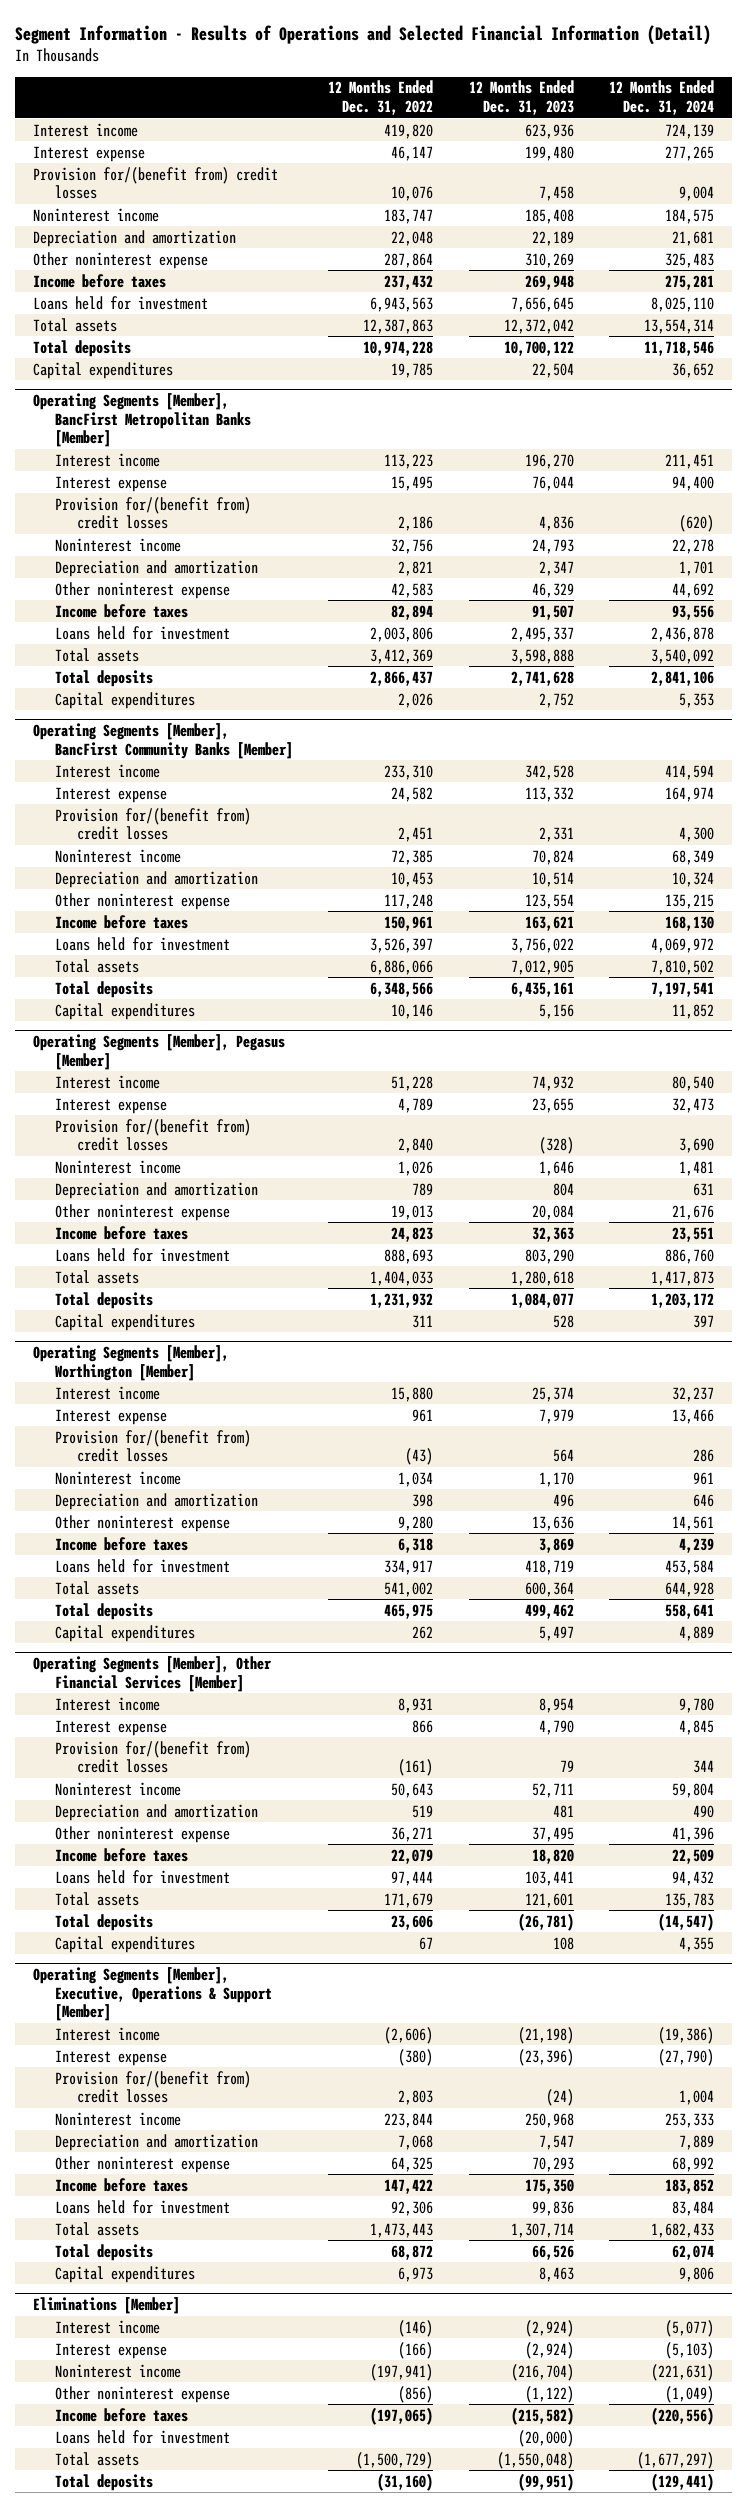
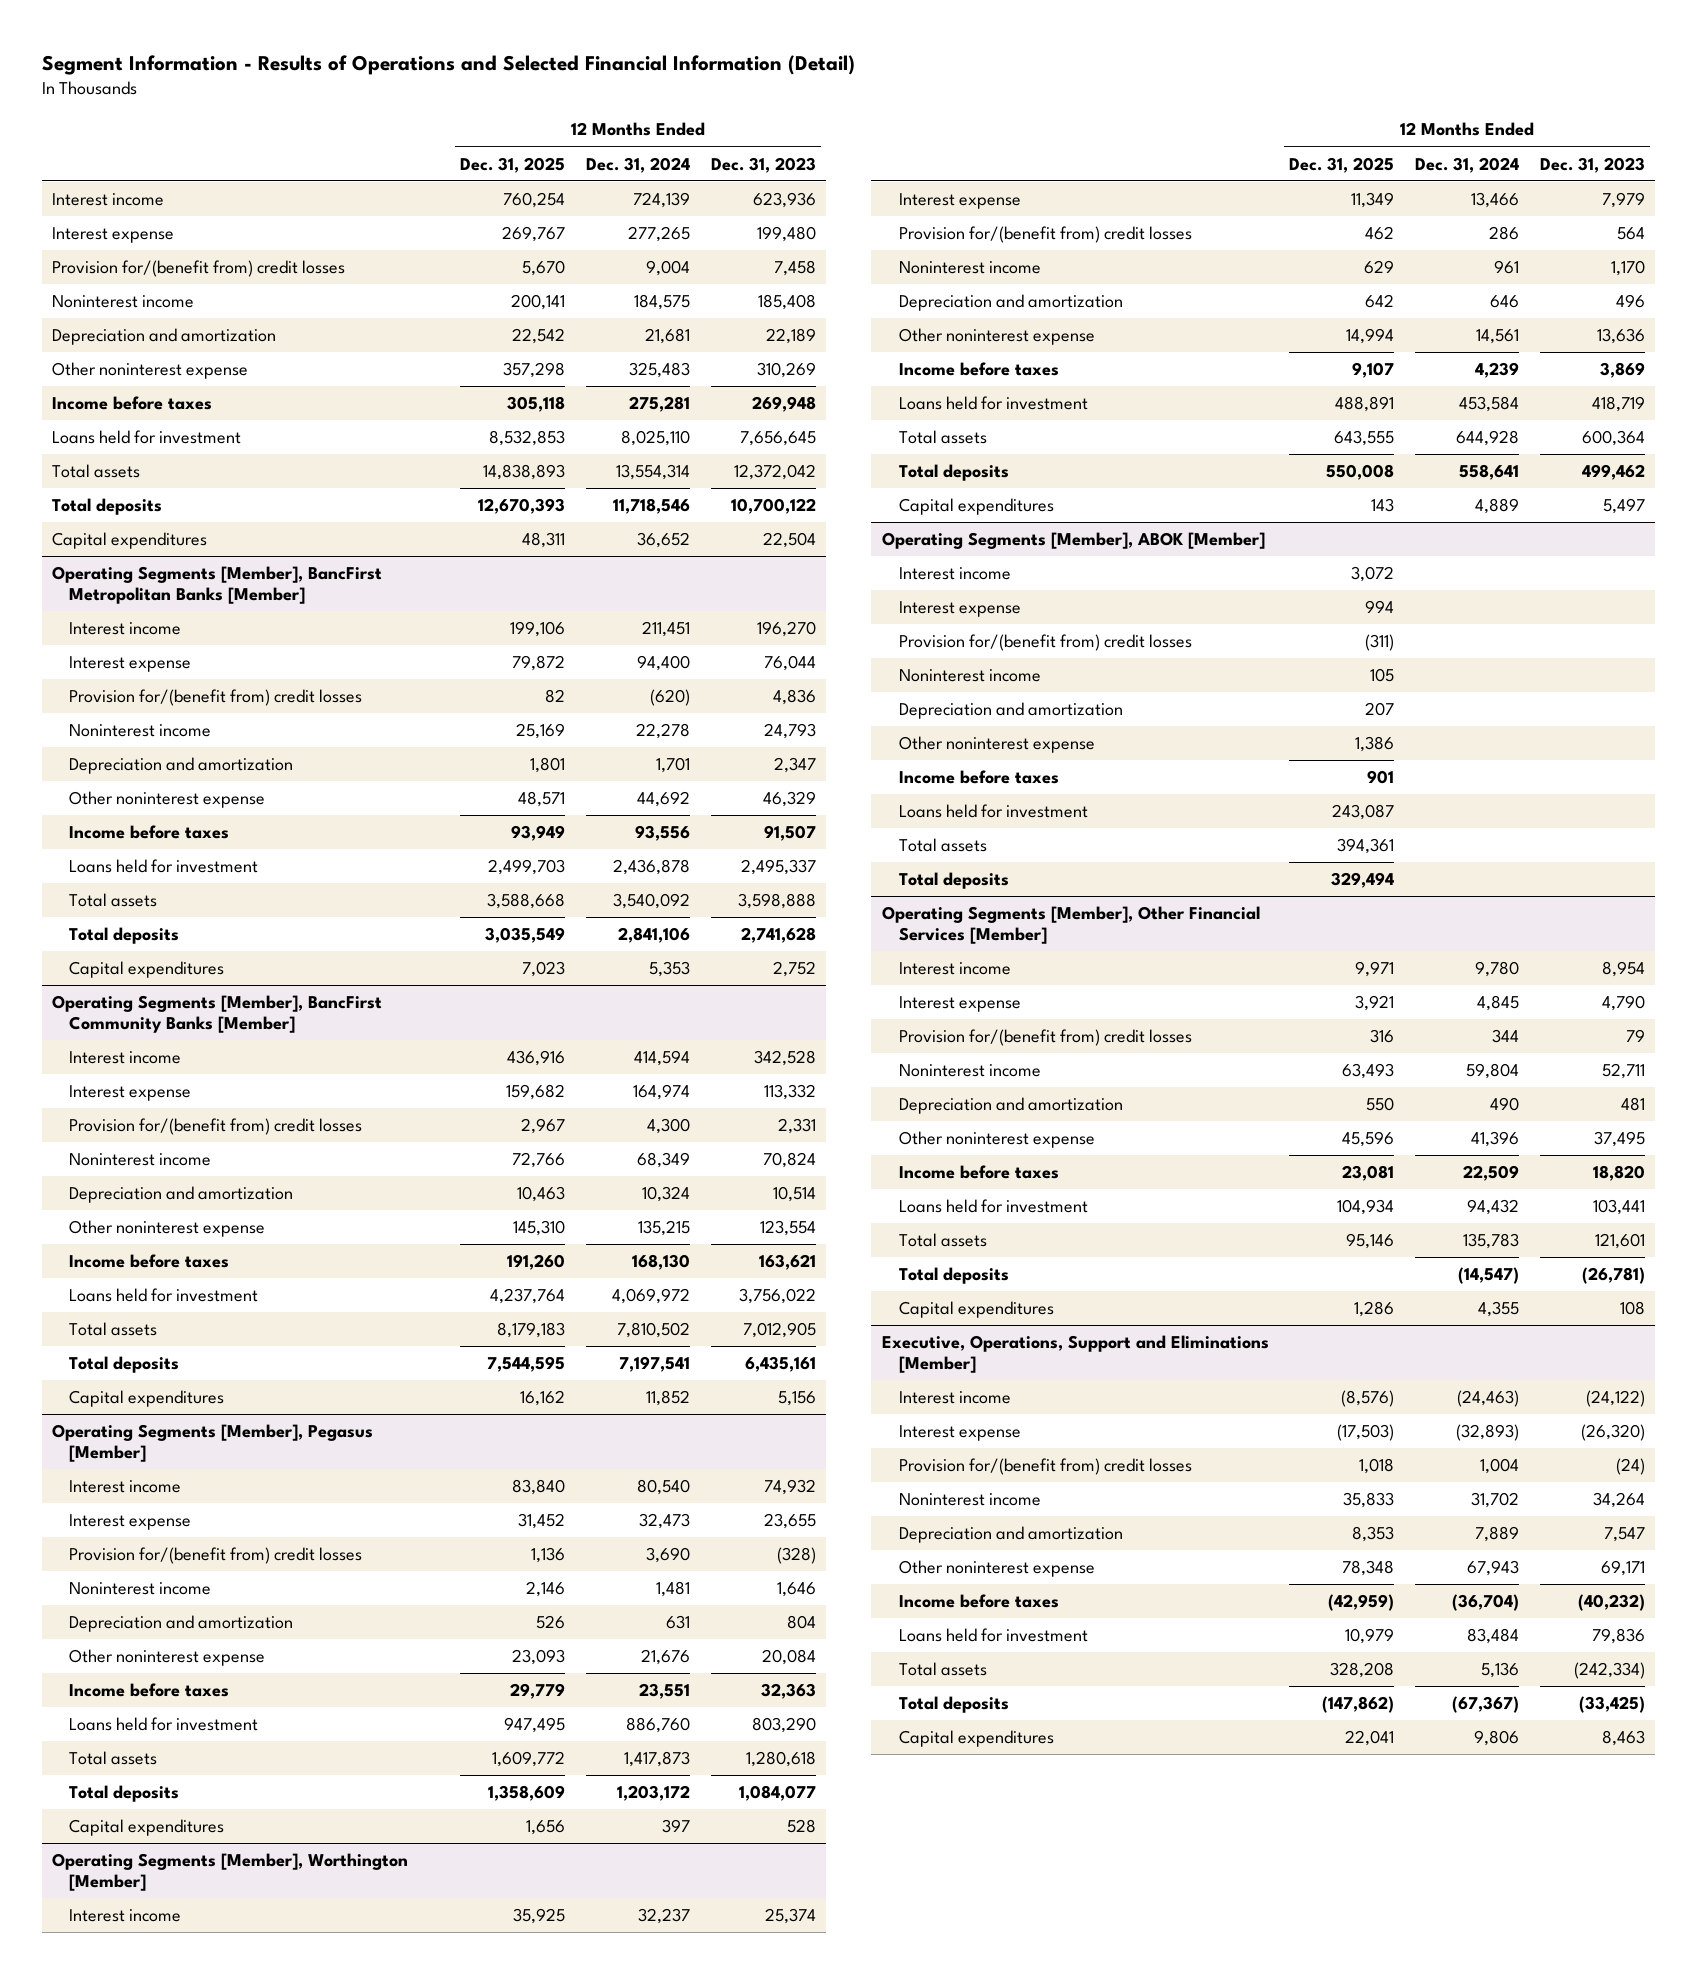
- | 12 Months Ended Dec. 31, 2022 | 12 Months Ended Dec. 31, 2023 | 12 Months Ended Dec. 31, 2024
+ | 12 Months Ended Dec. 31, 2025 | 12 Months Ended Dec. 31, 2024 | 12 Months Ended Dec. 31, 2023
+ Operating Segments [Member], ABOK [Member]
+ Interest income | 3,072 | |
+ Interest expense | 994 | |
+ Provision for/(benefit from) credit losses | (311) | |
+ Noninterest income | 105 | |
+ Depreciation and amortization | 207 | |
+ Other noninterest expense | 1,386 | |
+ Income before taxes | 901 | |
+ Loans held for investment | 243,087 | |
+ Total assets | 394,361 | |
+ Total deposits | 329,494 | |
- Operating Segments [Member], Executive, Operations & Support [Member]
- Interest income | (2,606) | (21,198) | (19,386)
- Interest expense | (380) | (23,396) | (27,790)
+ Executive, Operations, Support and Eliminations [Member]
+ Interest income | (8,576) | (24,463) | (24,122)
+ Interest expense | (17,503) | (32,893) | (26,320)
- Noninterest income | 223,844 | 250,968 | 253,333
+ Noninterest income | 35,833 | 31,702 | 34,264
- Other noninterest expense | 64,325 | 70,293 | 68,992
- Income before taxes | 147,422 | 175,350 | 183,852
- Loans held for investment | 92,306 | 99,836 | 83,484
- Total assets | 1,473,443 | 1,307,714 | 1,682,433
- Total deposits | 68,872 | 66,526 | 62,074
+ Other noninterest expense | 78,348 | 67,943 | 69,171
+ Income before taxes | (42,959) | (36,704) | (40,232)
+ Loans held for investment | 10,979 | 83,484 | 79,836
+ Total assets | 328,208 | 5,136 | (242,334)
+ Total deposits | (147,862) | (67,367) | (33,425)
- Eliminations [Member]
- Interest income | (146) | (2,924) | (5,077)
- Interest expense | (166) | (2,924) | (5,103)
- Noninterest income | (197,941) | (216,704) | (221,631)
- Other noninterest expense | (856) | (1,122) | (1,049)
- Income before taxes | (197,065) | (215,582) | (220,556)
- Loans held for investment | | (20,000) |
- Total assets | (1,500,729) | (1,550,048) | (1,677,297)
- Total deposits | (31,160) | (99,951) | (129,441)

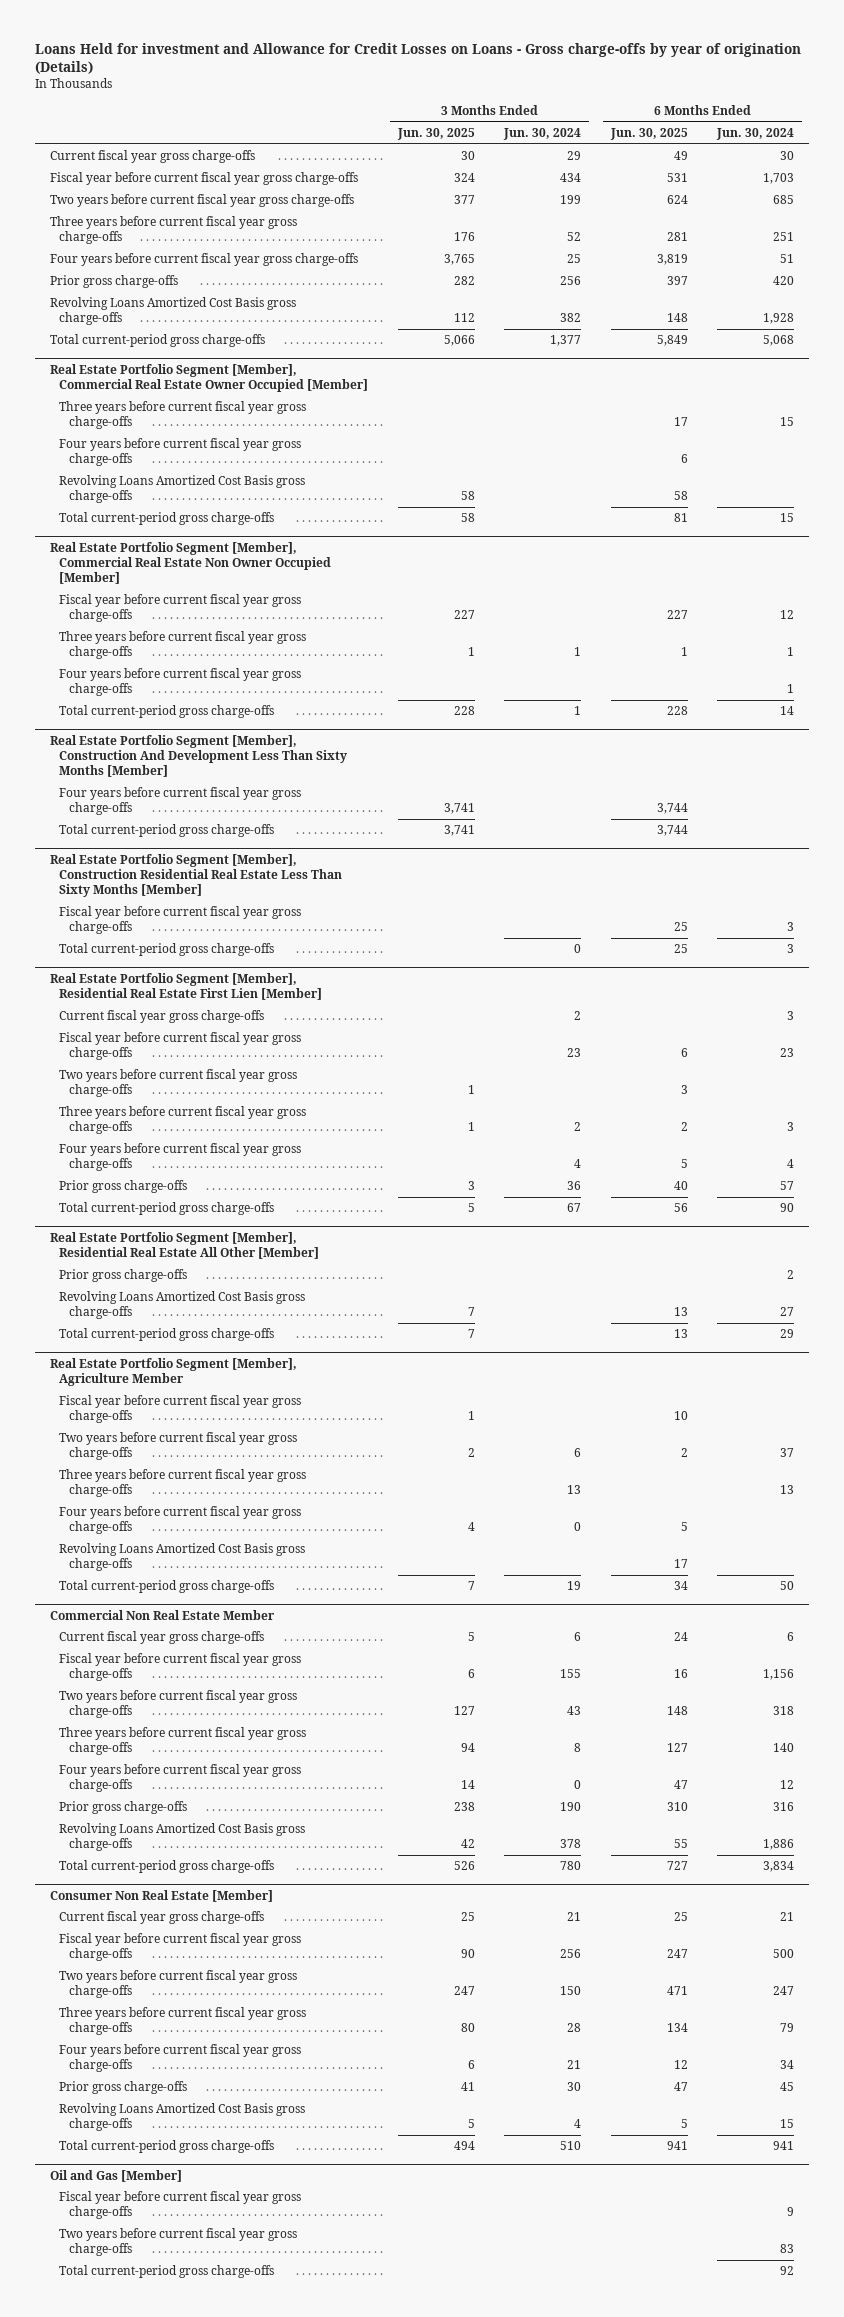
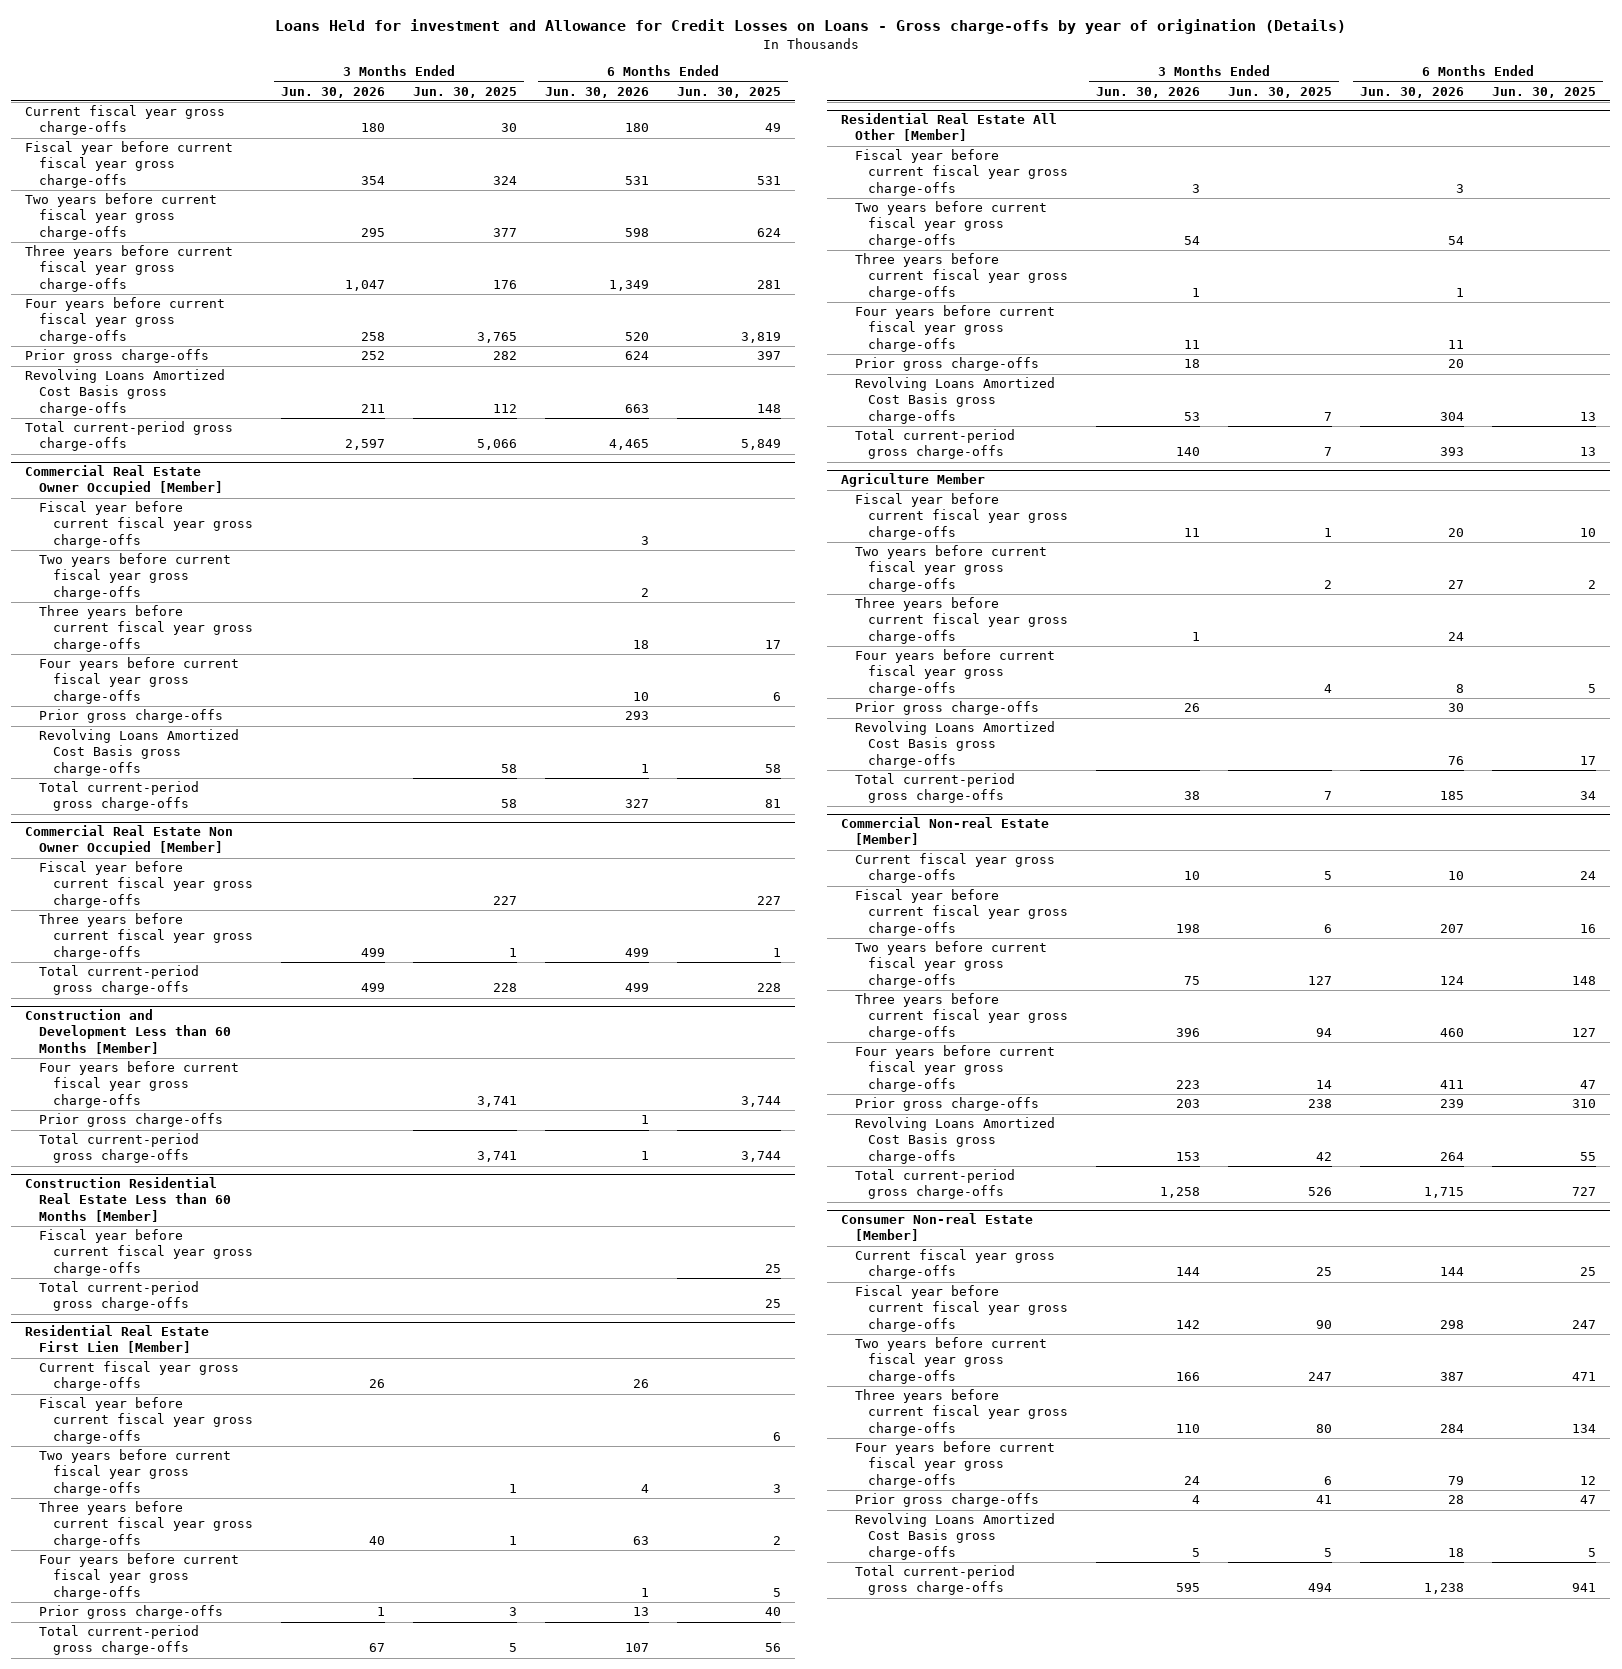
- | 3 Months Ended Jun. 30, 2025 | 3 Months Ended Jun. 30, 2024 | 6 Months Ended Jun. 30, 2025 | 6 Months Ended Jun. 30, 2024
+ | 3 Months Ended Jun. 30, 2026 | 3 Months Ended Jun. 30, 2025 | 6 Months Ended Jun. 30, 2026 | 6 Months Ended Jun. 30, 2025
- Real Estate Portfolio Segment [Member], Commercial Real Estate Owner Occupied [Member]
+ Commercial Real Estate Owner Occupied [Member]
+ Fiscal year before current fiscal year gross charge-offs | | | 3 |
+ Two years before current fiscal year gross charge-offs | | | 2 |
+ Prior gross charge-offs | | | 293 |
- Real Estate Portfolio Segment [Member], Commercial Real Estate Non Owner Occupied [Member]
+ Commercial Real Estate Non Owner Occupied [Member]
- Four years before current fiscal year gross charge-offs | | | | 1
- Real Estate Portfolio Segment [Member], Construction And Development Less Than Sixty Months [Member]
+ Construction and Development Less than 60 Months [Member]
+ Prior gross charge-offs | | | 1 |
- Real Estate Portfolio Segment [Member], Construction Residential Real Estate Less Than Sixty Months [Member]
+ Construction Residential Real Estate Less than 60 Months [Member]
- Real Estate Portfolio Segment [Member], Residential Real Estate First Lien [Member]
+ Residential Real Estate First Lien [Member]
- Real Estate Portfolio Segment [Member], Residential Real Estate All Other [Member]
+ Residential Real Estate All Other [Member]
+ Fiscal year before current fiscal year gross charge-offs | 3 | | 3 |
+ Two years before current fiscal year gross charge-offs | 54 | | 54 |
+ Three years before current fiscal year gross charge-offs | 1 | | 1 |
+ Four years before current fiscal year gross charge-offs | 11 | | 11 |
- Real Estate Portfolio Segment [Member], Agriculture Member
+ Agriculture Member
+ Prior gross charge-offs | 26 | | 30 |
- Commercial Non Real Estate Member
+ Commercial Non-real Estate [Member]
- Consumer Non Real Estate [Member]
+ Consumer Non-real Estate [Member]
- Oil and Gas [Member]
- Fiscal year before current fiscal year gross charge-offs | | | | 9
- Two years before current fiscal year gross charge-offs | | | | 83
- Total current-period gross charge-offs | | | | 92

